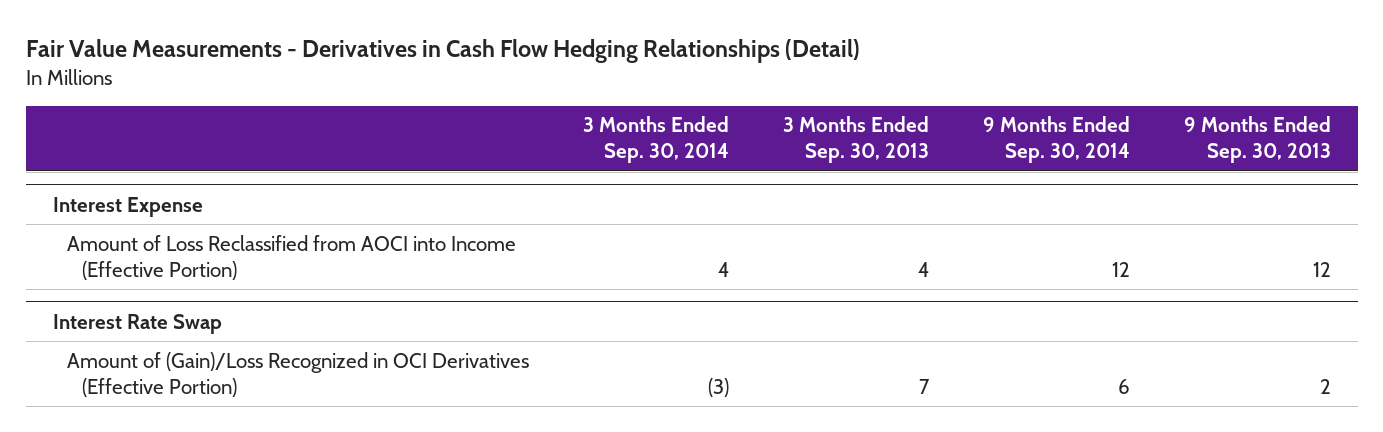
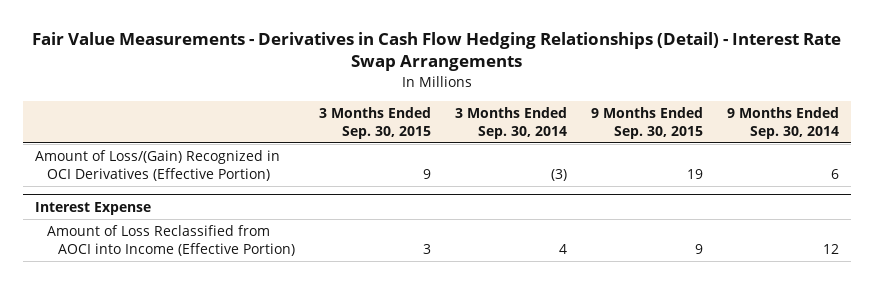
- Fair Value Measurements - Derivatives in Cash Flow Hedging Relationships (Detail)
+ Fair Value Measurements - Derivatives in Cash Flow Hedging Relationships (Detail) - Interest Rate Swap Arrangements
- | 3 Months Ended Sep. 30, 2014 | 3 Months Ended Sep. 30, 2013 | 9 Months Ended Sep. 30, 2014 | 9 Months Ended Sep. 30, 2013
+ | 3 Months Ended Sep. 30, 2015 | 3 Months Ended Sep. 30, 2014 | 9 Months Ended Sep. 30, 2015 | 9 Months Ended Sep. 30, 2014
+ Amount of Loss/(Gain) Recognized in OCI Derivatives (Effective Portion) | 9 | (3) | 19 | 6
- Interest Rate Swap
- Amount of (Gain)/Loss Recognized in OCI Derivatives (Effective Portion) | (3) | 7 | 6 | 2

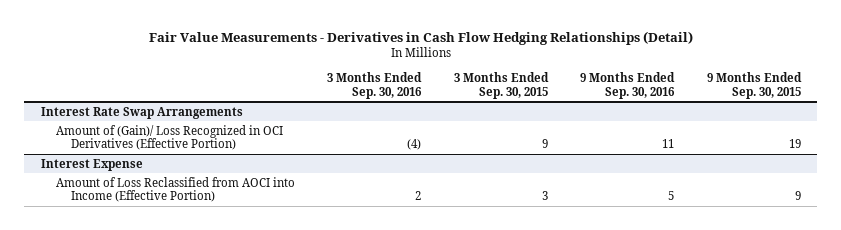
- Fair Value Measurements - Derivatives in Cash Flow Hedging Relationships (Detail) - Interest Rate Swap Arrangements
+ Fair Value Measurements - Derivatives in Cash Flow Hedging Relationships (Detail)
- | 3 Months Ended Sep. 30, 2015 | 3 Months Ended Sep. 30, 2014 | 9 Months Ended Sep. 30, 2015 | 9 Months Ended Sep. 30, 2014
+ | 3 Months Ended Sep. 30, 2016 | 3 Months Ended Sep. 30, 2015 | 9 Months Ended Sep. 30, 2016 | 9 Months Ended Sep. 30, 2015
- Amount of Loss/(Gain) Recognized in OCI Derivatives (Effective Portion) | 9 | (3) | 19 | 6
+ Interest Rate Swap Arrangements
+ Amount of (Gain)/ Loss Recognized in OCI Derivatives (Effective Portion) | (4) | 9 | 11 | 19

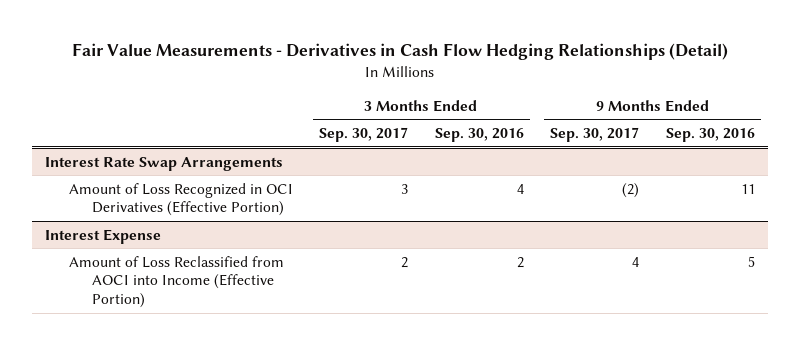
- | 3 Months Ended Sep. 30, 2016 | 3 Months Ended Sep. 30, 2015 | 9 Months Ended Sep. 30, 2016 | 9 Months Ended Sep. 30, 2015
+ | 3 Months Ended Sep. 30, 2017 | 3 Months Ended Sep. 30, 2016 | 9 Months Ended Sep. 30, 2017 | 9 Months Ended Sep. 30, 2016
@ Interest Rate Swap Arrangements
- Amount of (Gain)/ Loss Recognized in OCI Derivatives (Effective Portion) | (4) | 9 | 11 | 19
+ Amount of Loss Recognized in OCI Derivatives (Effective Portion) | 3 | 4 | (2) | 11

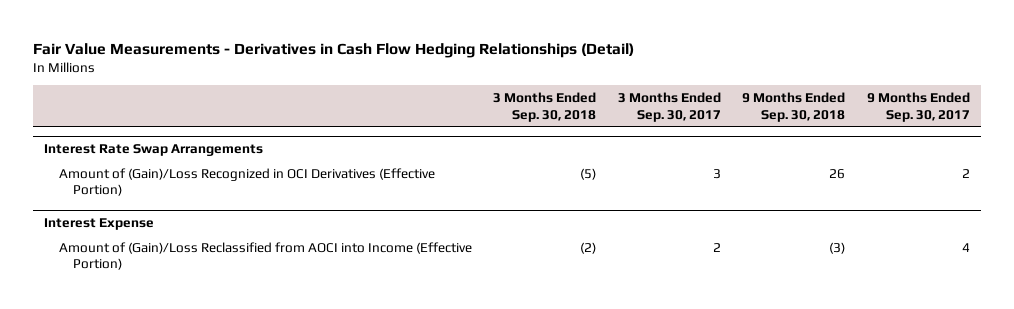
- | 3 Months Ended Sep. 30, 2017 | 3 Months Ended Sep. 30, 2016 | 9 Months Ended Sep. 30, 2017 | 9 Months Ended Sep. 30, 2016
+ | 3 Months Ended Sep. 30, 2018 | 3 Months Ended Sep. 30, 2017 | 9 Months Ended Sep. 30, 2018 | 9 Months Ended Sep. 30, 2017
@ Interest Rate Swap Arrangements
- Amount of Loss Recognized in OCI Derivatives (Effective Portion) | 3 | 4 | (2) | 11
+ Amount of (Gain)/Loss Recognized in OCI Derivatives (Effective Portion) | (5) | 3 | 26 | 2
@ Interest Expense
- Amount of Loss Reclassified from AOCI into Income (Effective Portion) | 2 | 2 | 4 | 5
+ Amount of (Gain)/Loss Reclassified from AOCI into Income (Effective Portion) | (2) | 2 | (3) | 4

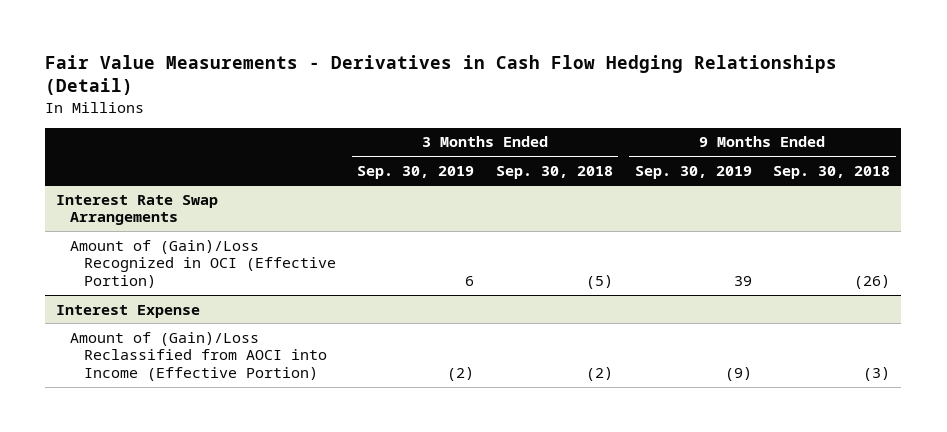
- | 3 Months Ended Sep. 30, 2018 | 3 Months Ended Sep. 30, 2017 | 9 Months Ended Sep. 30, 2018 | 9 Months Ended Sep. 30, 2017
+ | 3 Months Ended Sep. 30, 2019 | 3 Months Ended Sep. 30, 2018 | 9 Months Ended Sep. 30, 2019 | 9 Months Ended Sep. 30, 2018
@ Interest Rate Swap Arrangements
- Amount of (Gain)/Loss Recognized in OCI Derivatives (Effective Portion) | (5) | 3 | 26 | 2
+ Amount of (Gain)/Loss Recognized in OCI (Effective Portion) | 6 | (5) | 39 | (26)

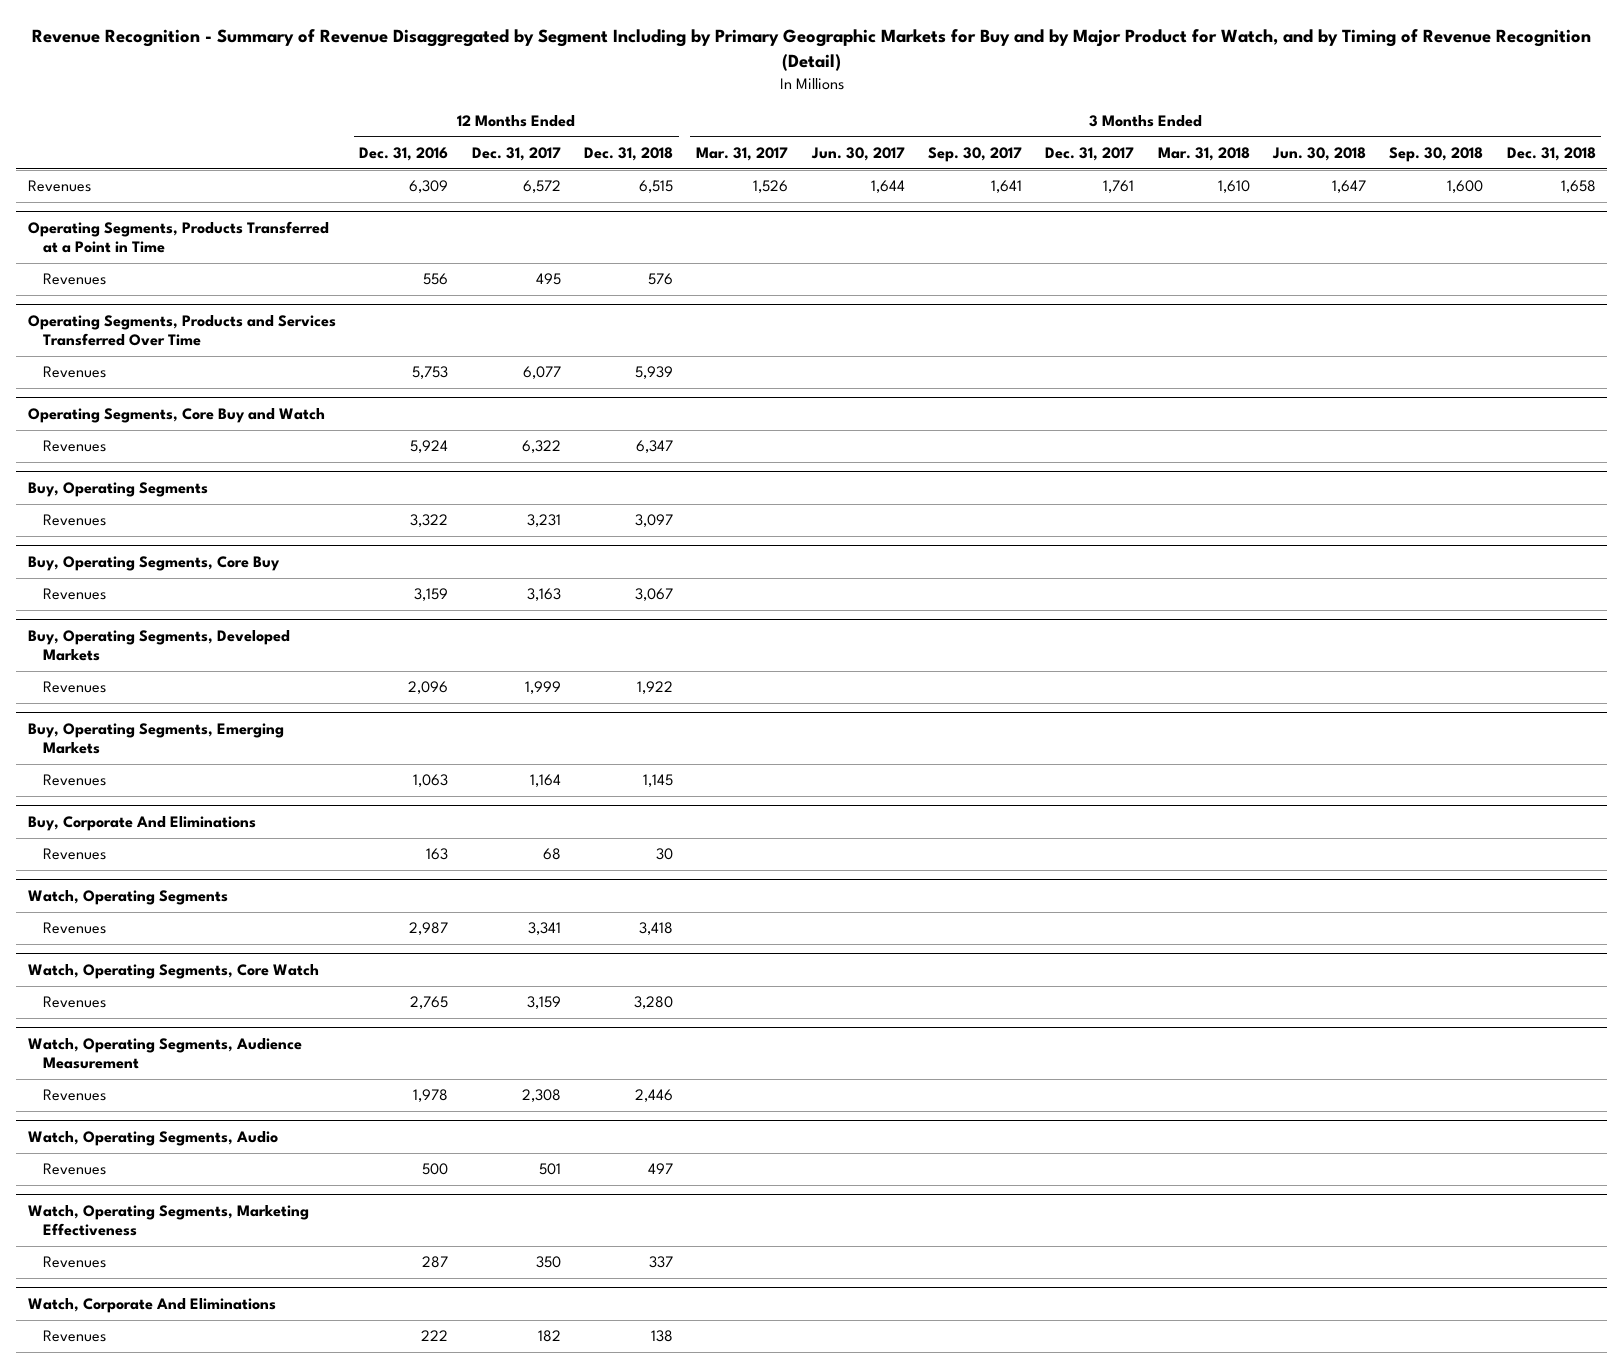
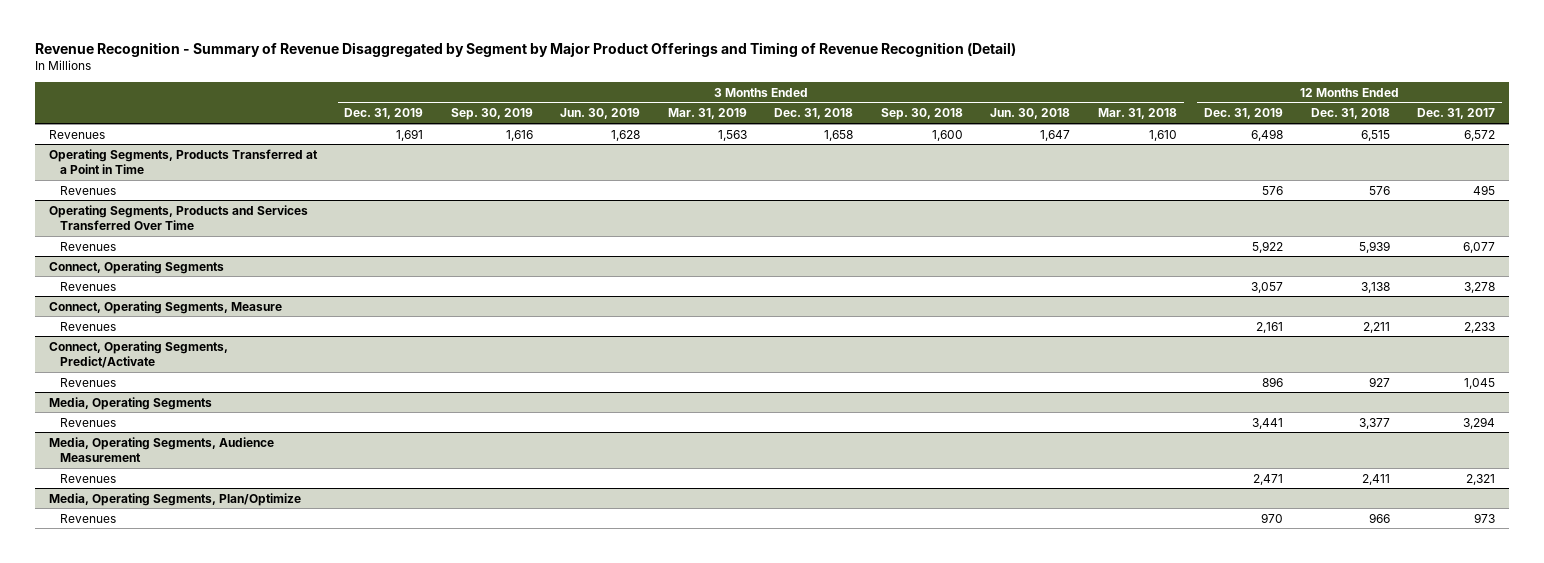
- Revenue Recognition - Summary of Revenue Disaggregated by Segment Including by Primary Geographic Markets for Buy and by Major Product for Watch, and by Timing of Revenue Recognition (Detail)
+ Revenue Recognition - Summary of Revenue Disaggregated by Segment by Major Product Offerings and Timing of Revenue Recognition (Detail)
- | 12 Months Ended Dec. 31, 2016 | 12 Months Ended Dec. 31, 2017 | 12 Months Ended Dec. 31, 2018 | 3 Months Ended Mar. 31, 2017 | 3 Months Ended Jun. 30, 2017 | 3 Months Ended Sep. 30, 2017 | 3 Months Ended Dec. 31, 2017 | 3 Months Ended Mar. 31, 2018 | 3 Months Ended Jun. 30, 2018 | 3 Months Ended Sep. 30, 2018 | 3 Months Ended Dec. 31, 2018
+ | 3 Months Ended Dec. 31, 2019 | 3 Months Ended Sep. 30, 2019 | 3 Months Ended Jun. 30, 2019 | 3 Months Ended Mar. 31, 2019 | 3 Months Ended Dec. 31, 2018 | 3 Months Ended Sep. 30, 2018 | 3 Months Ended Jun. 30, 2018 | 3 Months Ended Mar. 31, 2018 | 12 Months Ended Dec. 31, 2019 | 12 Months Ended Dec. 31, 2018 | 12 Months Ended Dec. 31, 2017
- Operating Segments, Core Buy and Watch
- Revenues | 5,924 | 6,322 | 6,347 | | | | | | | |
- Buy, Operating Segments
- Revenues | 3,322 | 3,231 | 3,097 | | | | | | | |
- Buy, Operating Segments, Core Buy
- Revenues | 3,159 | 3,163 | 3,067 | | | | | | | |
- Buy, Operating Segments, Developed Markets
- Revenues | 2,096 | 1,999 | 1,922 | | | | | | | |
- Buy, Operating Segments, Emerging Markets
- Revenues | 1,063 | 1,164 | 1,145 | | | | | | | |
- Buy, Corporate And Eliminations
- Revenues | 163 | 68 | 30 | | | | | | | |
- Watch, Operating Segments
- Revenues | 2,987 | 3,341 | 3,418 | | | | | | | |
- Watch, Operating Segments, Core Watch
- Revenues | 2,765 | 3,159 | 3,280 | | | | | | | |
- Watch, Operating Segments, Audience Measurement
- Revenues | 1,978 | 2,308 | 2,446 | | | | | | | |
- Watch, Operating Segments, Audio
- Revenues | 500 | 501 | 497 | | | | | | | |
- Watch, Operating Segments, Marketing Effectiveness
- Revenues | 287 | 350 | 337 | | | | | | | |
- Watch, Corporate And Eliminations
- Revenues | 222 | 182 | 138 | | | | | | | |
+ Connect, Operating Segments
+ Revenues | | | | | | | | | 3,057 | 3,138 | 3,278
+ Connect, Operating Segments, Measure
+ Revenues | | | | | | | | | 2,161 | 2,211 | 2,233
+ Connect, Operating Segments, Predict/Activate
+ Revenues | | | | | | | | | 896 | 927 | 1,045
+ Media, Operating Segments
+ Revenues | | | | | | | | | 3,441 | 3,377 | 3,294
+ Media, Operating Segments, Audience Measurement
+ Revenues | | | | | | | | | 2,471 | 2,411 | 2,321
+ Media, Operating Segments, Plan/Optimize
+ Revenues | | | | | | | | | 970 | 966 | 973

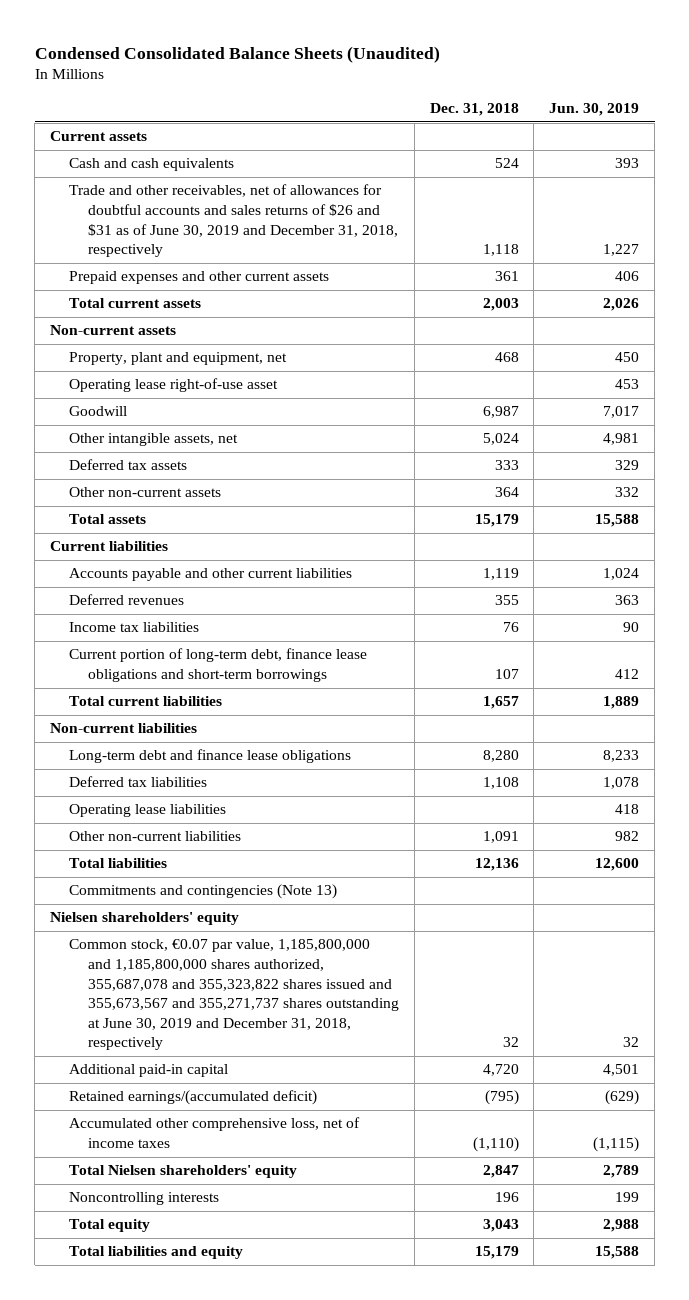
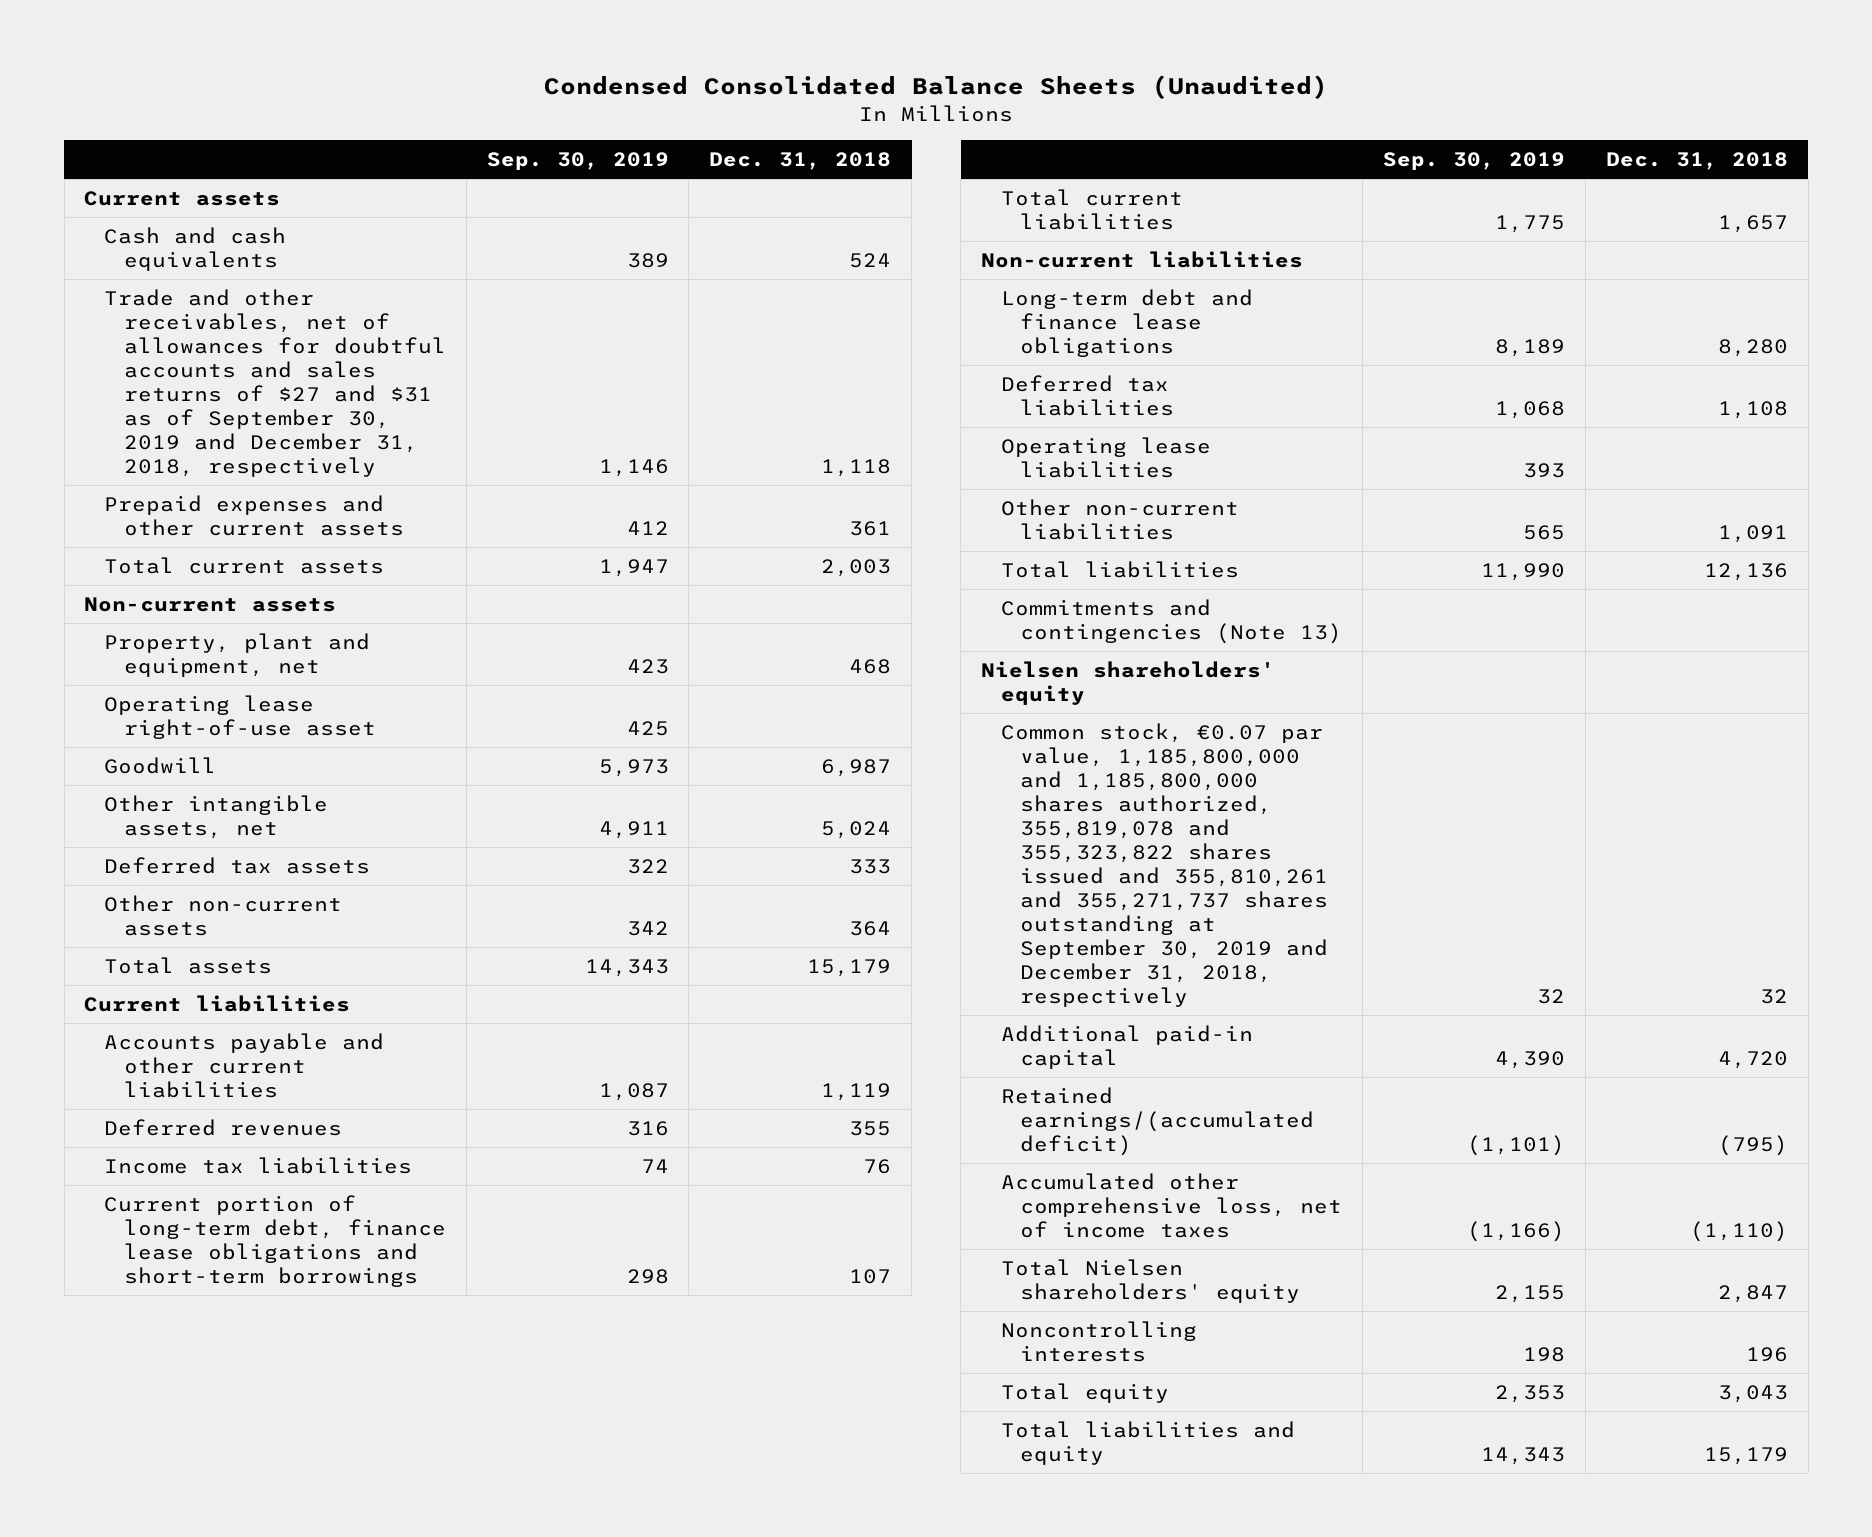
- | Dec. 31, 2018 | Jun. 30, 2019
+ | Sep. 30, 2019 | Dec. 31, 2018
- Trade and other receivables, net of allowances for doubtful accounts and sales returns of $26 and $31 as of June 30, 2019 and December 31, 2018, respectively | 1,118 | 1,227
+ Trade and other receivables, net of allowances for doubtful accounts and sales returns of $27 and $31 as of September 30, 2019 and December 31, 2018, respectively | 1,146 | 1,118
- Common stock, €0.07 par value, 1,185,800,000 and 1,185,800,000 shares authorized, 355,687,078 and 355,323,822 shares issued and 355,673,567 and 355,271,737 shares outstanding at June 30, 2019 and December 31, 2018, respectively | 32 | 32
+ Common stock, €0.07 par value, 1,185,800,000 and 1,185,800,000 shares authorized, 355,819,078 and 355,323,822 shares issued and 355,810,261 and 355,271,737 shares outstanding at September 30, 2019 and December 31, 2018, respectively | 32 | 32

